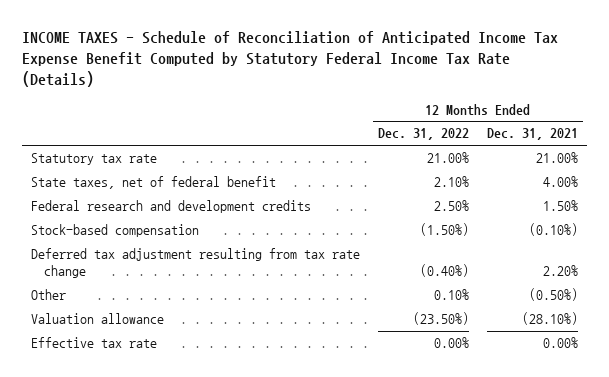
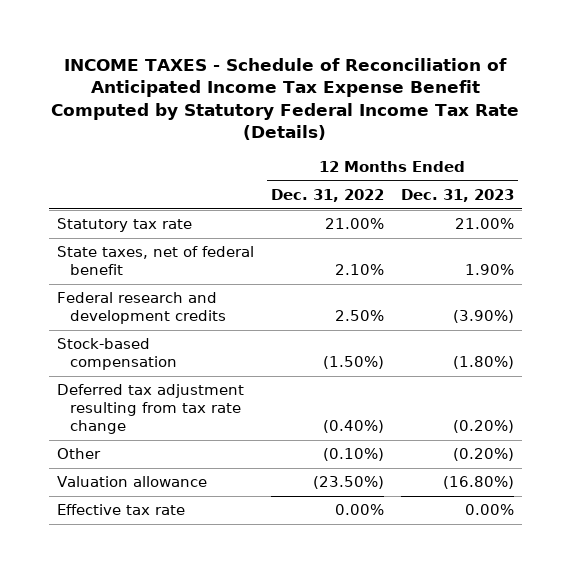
- | 12 Months Ended Dec. 31, 2022 | 12 Months Ended Dec. 31, 2021
+ | 12 Months Ended Dec. 31, 2022 | 12 Months Ended Dec. 31, 2023
- Other | 0.10% | (0.50%)
+ Other | (0.10%) | (0.20%)

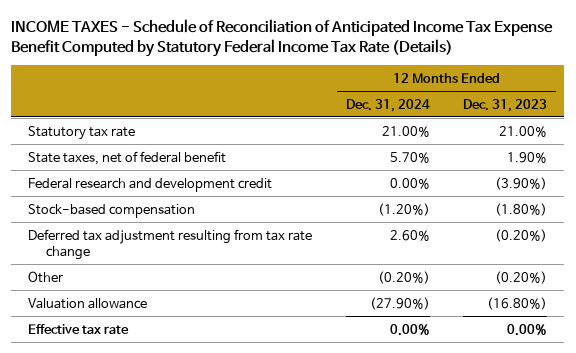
- | 12 Months Ended Dec. 31, 2022 | 12 Months Ended Dec. 31, 2023
+ | 12 Months Ended Dec. 31, 2024 | 12 Months Ended Dec. 31, 2023
- Federal research and development credits | 2.50% | (3.90%)
+ Federal research and development credit | 0.00% | (3.90%)

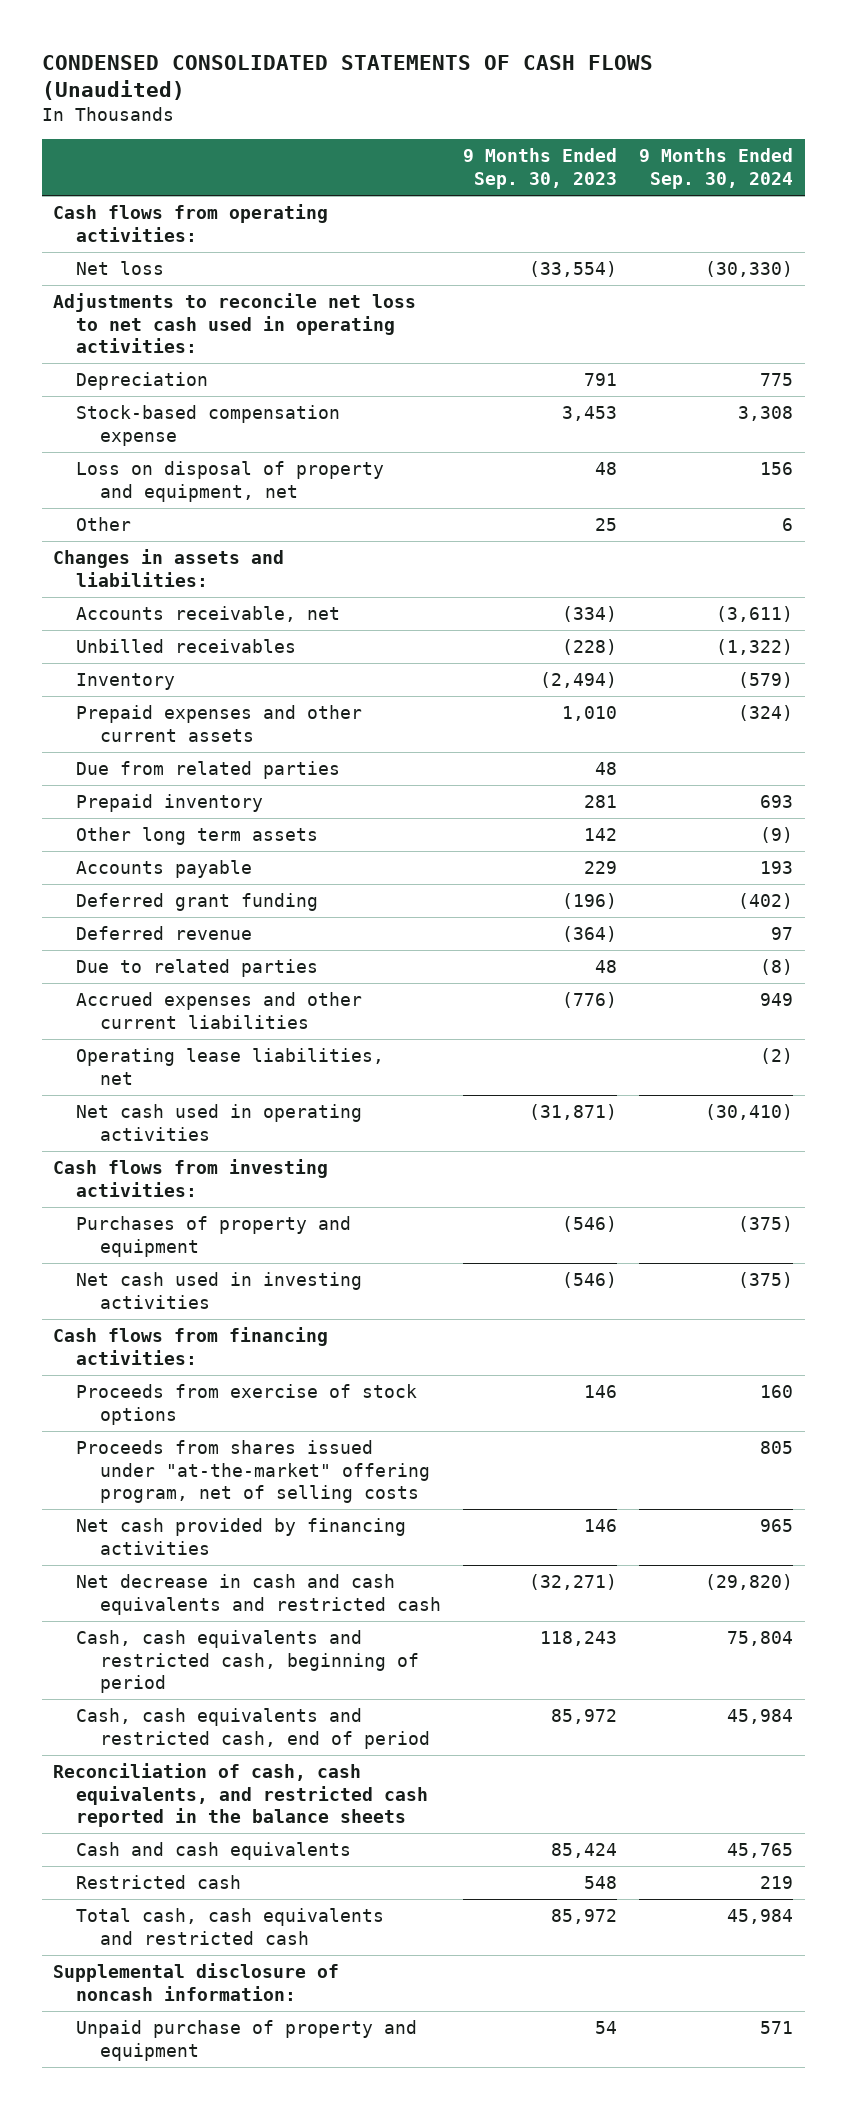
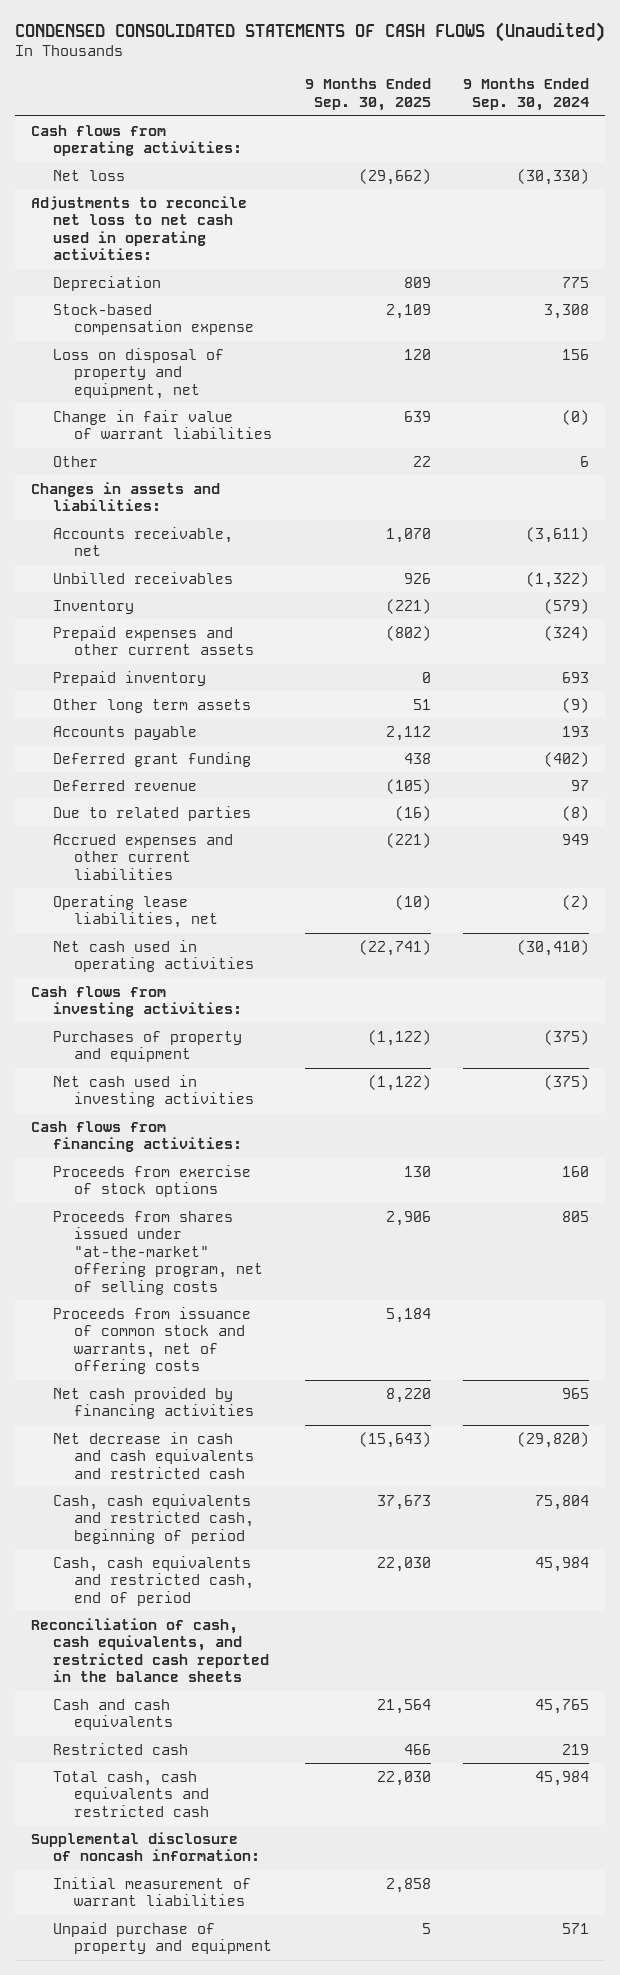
- | 9 Months Ended Sep. 30, 2023 | 9 Months Ended Sep. 30, 2024
+ | 9 Months Ended Sep. 30, 2025 | 9 Months Ended Sep. 30, 2024
+ Change in fair value of warrant liabilities | 639 | (0)
- Due from related parties | 48 |
+ Proceeds from issuance of common stock and warrants, net of offering costs | 5,184 |
+ Initial measurement of warrant liabilities | 2,858 |

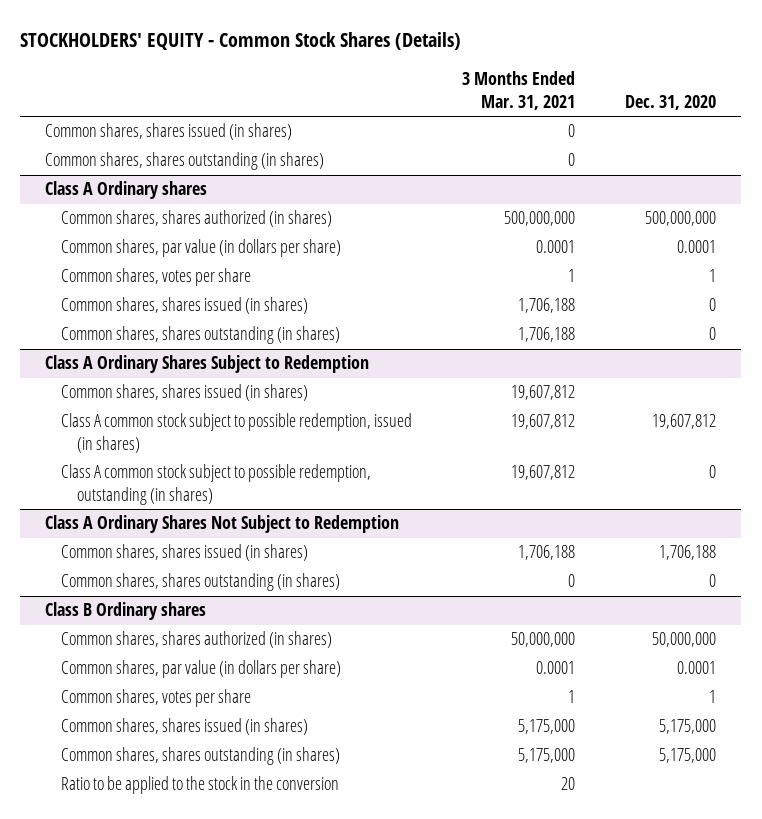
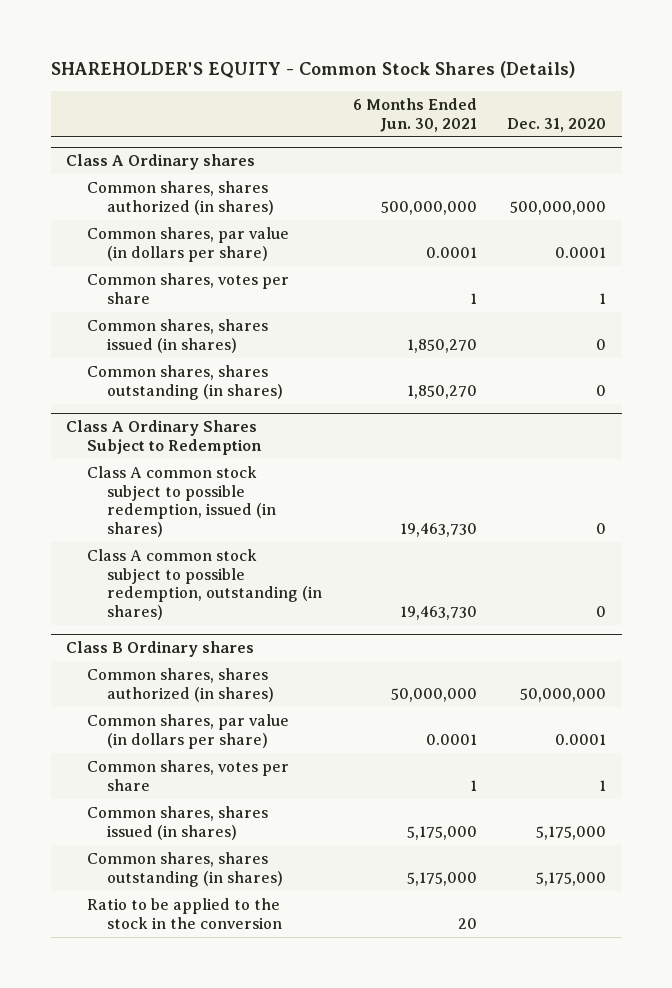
- STOCKHOLDERS' EQUITY - Common Stock Shares (Details)
+ SHAREHOLDER'S EQUITY - Common Stock Shares (Details)
- | 3 Months Ended Mar. 31, 2021 | Dec. 31, 2020
+ | 6 Months Ended Jun. 30, 2021 | Dec. 31, 2020
- Common shares, shares issued (in shares) | 0 |
- Common shares, shares outstanding (in shares) | 0 |
@ Class A Ordinary Shares Subject to Redemption
- Common shares, shares issued (in shares) | 19,607,812 |
- Class A common stock subject to possible redemption, issued (in shares) | 19,607,812 | 19,607,812
+ Class A common stock subject to possible redemption, issued (in shares) | 19,463,730 | 0
- Class A Ordinary Shares Not Subject to Redemption
- Common shares, shares issued (in shares) | 1,706,188 | 1,706,188
- Common shares, shares outstanding (in shares) | 0 | 0

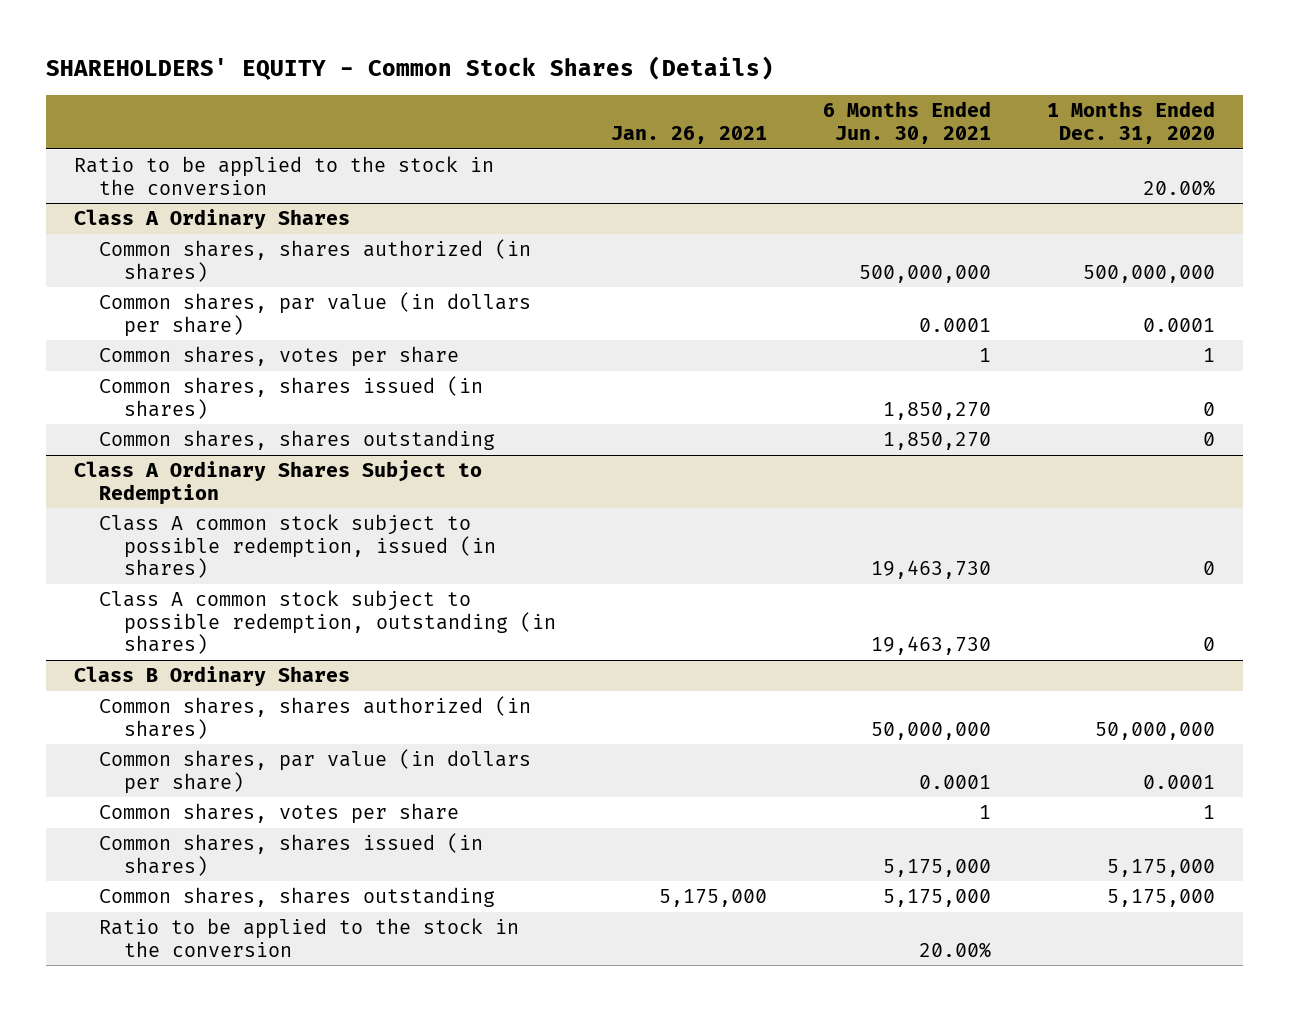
- SHAREHOLDER'S EQUITY - Common Stock Shares (Details)
+ SHAREHOLDERS' EQUITY - Common Stock Shares (Details)
- | 6 Months Ended Jun. 30, 2021 | Dec. 31, 2020
+ | Jan. 26, 2021 | 6 Months Ended Jun. 30, 2021 | 1 Months Ended Dec. 31, 2020
- Class A Ordinary shares
+ Ratio to be applied to the stock in the conversion | | | 20.00%
+ Class A Ordinary Shares
- Common shares, shares outstanding (in shares) | 1,850,270 | 0
+ Common shares, shares outstanding | | 1,850,270 | 0
- Class B Ordinary shares
+ Class B Ordinary Shares
- Common shares, shares outstanding (in shares) | 5,175,000 | 5,175,000
- Ratio to be applied to the stock in the conversion | 20 |
+ Common shares, shares outstanding | 5,175,000 | 5,175,000 | 5,175,000
+ Ratio to be applied to the stock in the conversion | | 20.00% |

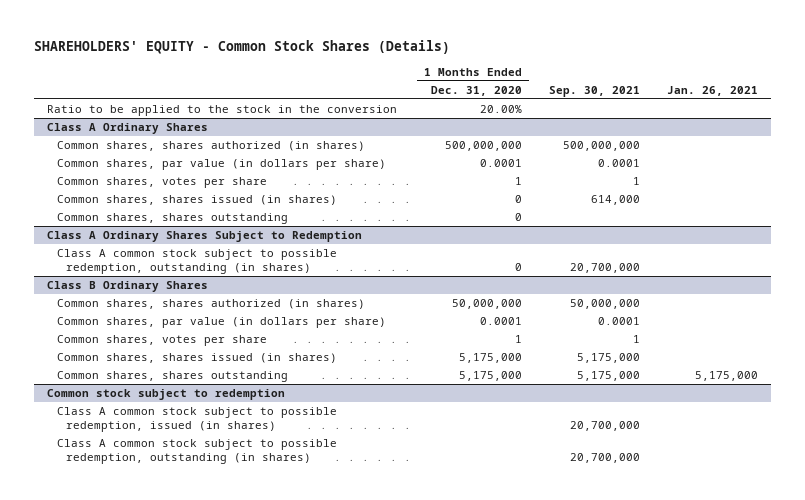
- | Jan. 26, 2021 | 6 Months Ended Jun. 30, 2021 | 1 Months Ended Dec. 31, 2020
+ | 1 Months Ended Dec. 31, 2020 | Sep. 30, 2021 | Jan. 26, 2021
@ Class A Ordinary Shares Subject to Redemption
- Class A common stock subject to possible redemption, issued (in shares) | | 19,463,730 | 0
@ Class B Ordinary Shares
- Ratio to be applied to the stock in the conversion | | 20.00% |
+ Common stock subject to redemption
+ Class A common stock subject to possible redemption, issued (in shares) | | 20,700,000 |
+ Class A common stock subject to possible redemption, outstanding (in shares) | | 20,700,000 |

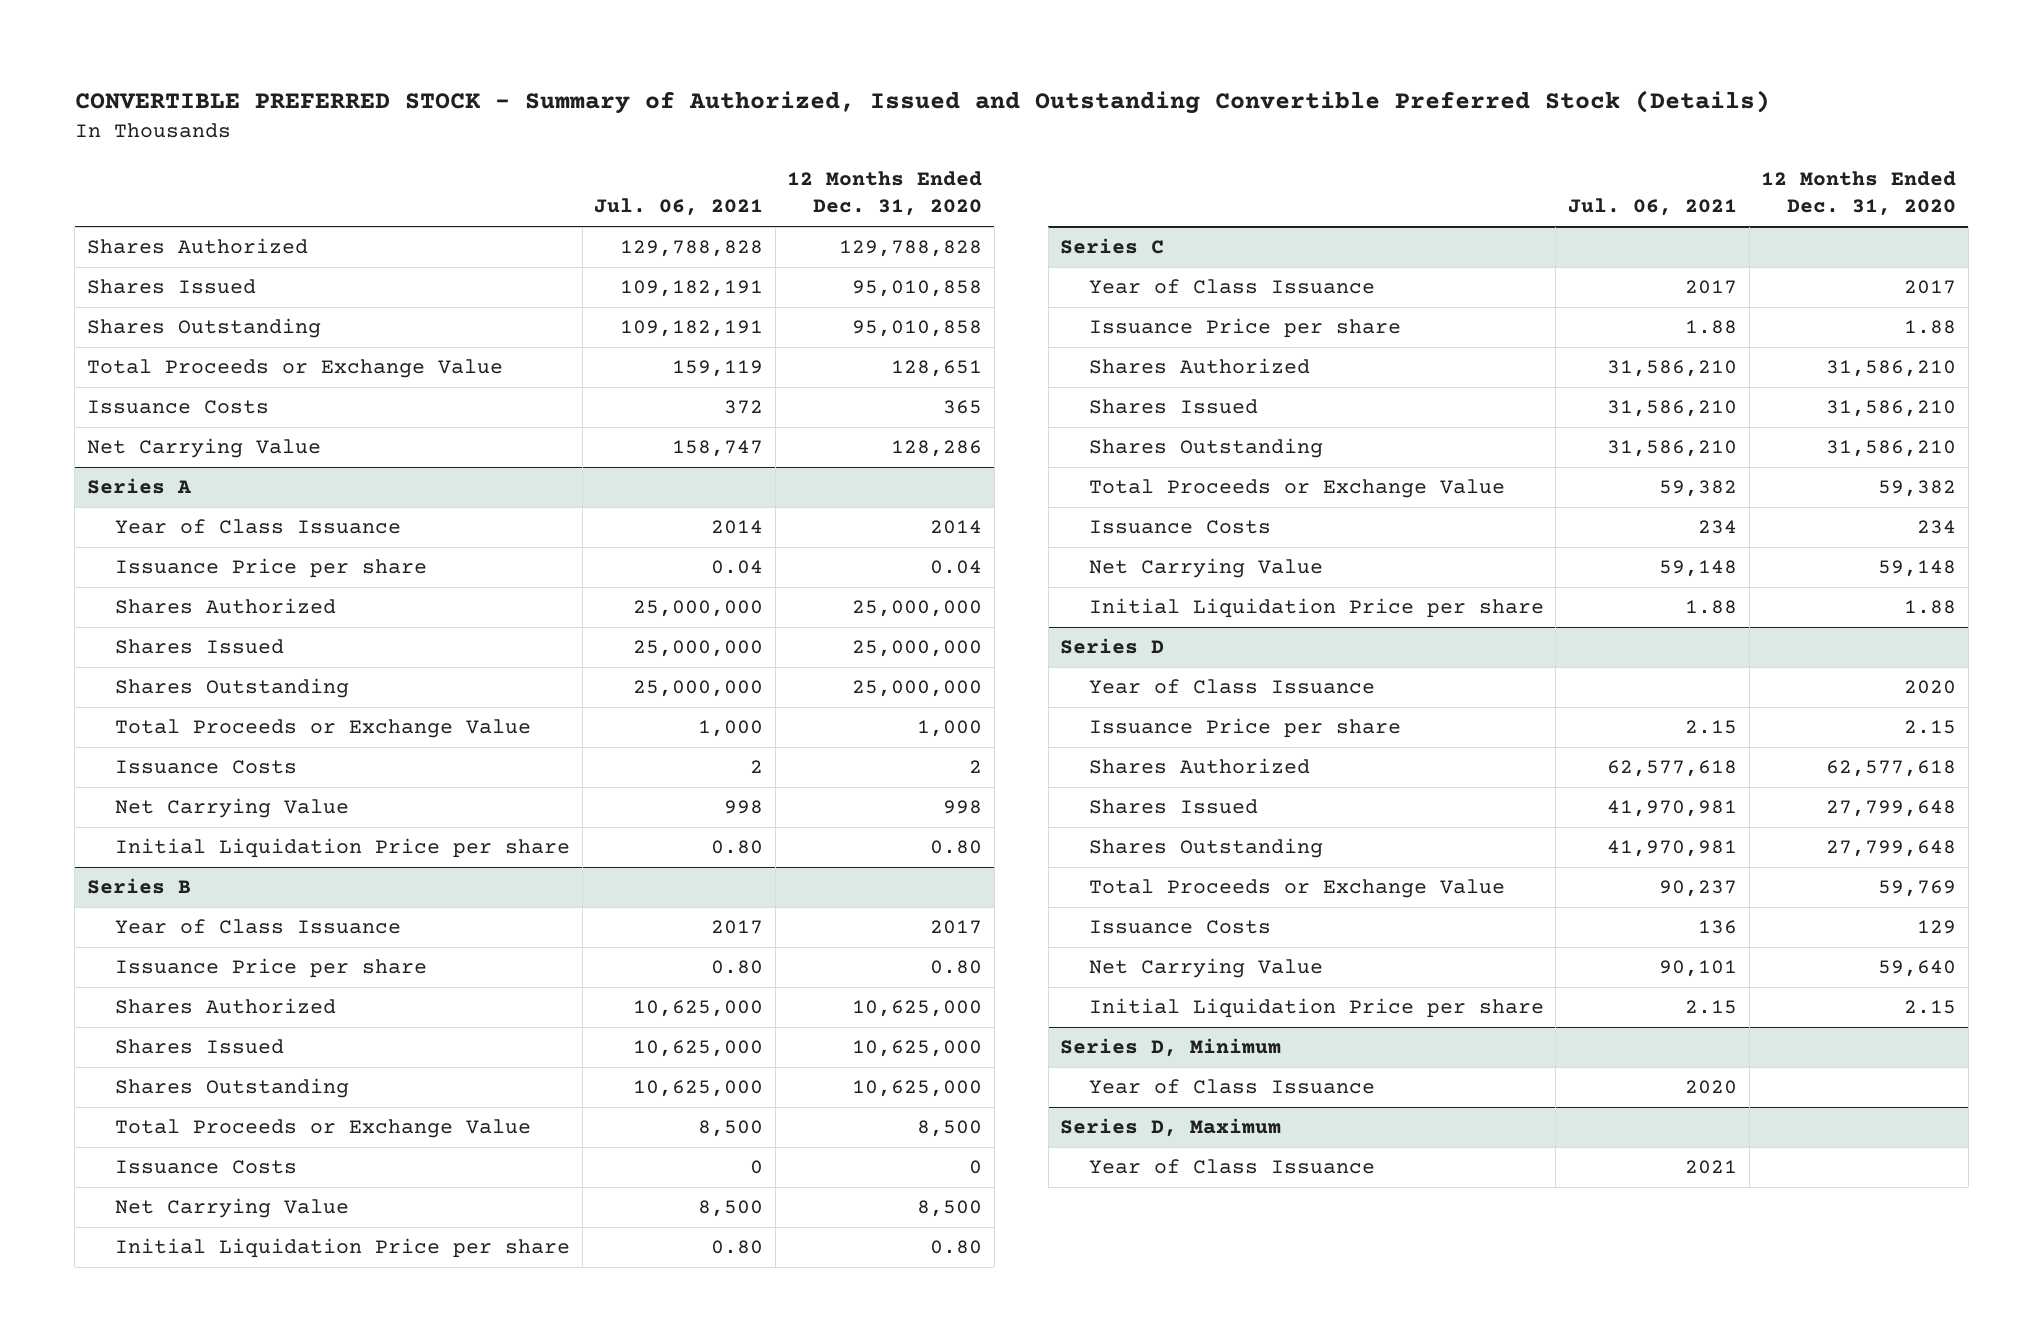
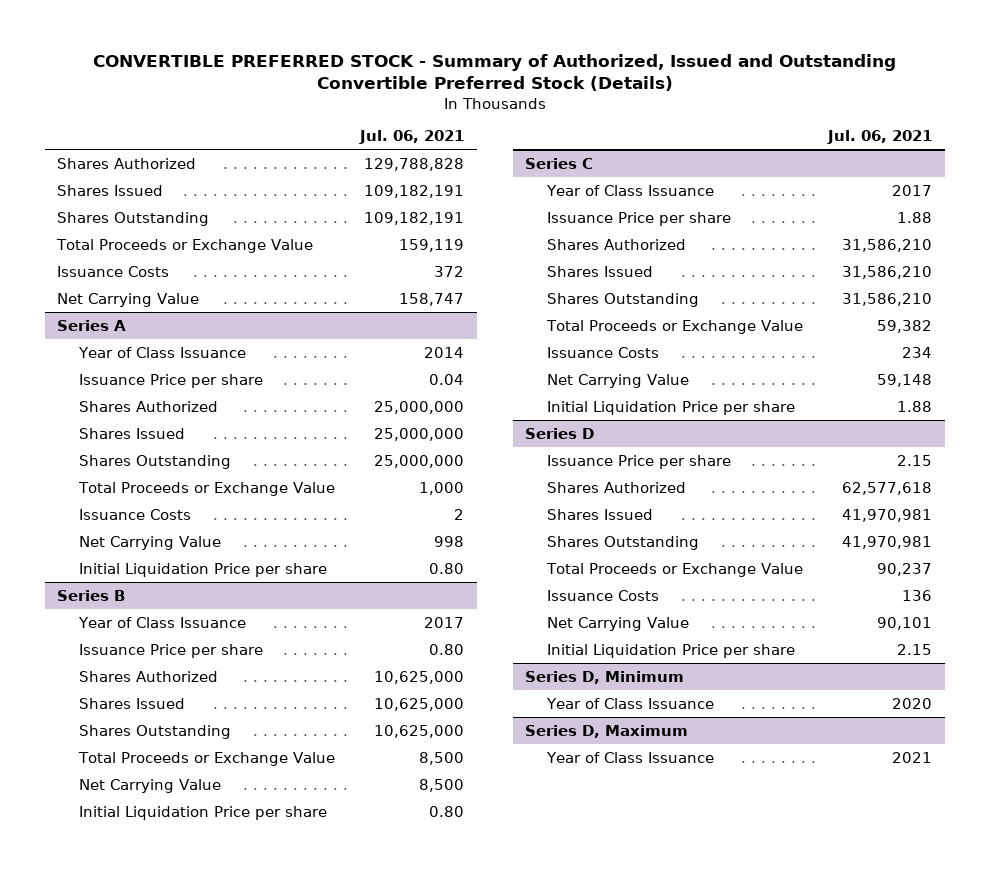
- | Jul. 06, 2021 | 12 Months Ended Dec. 31, 2020
+ | Jul. 06, 2021
@ Series B
- Issuance Costs | 0 | 0
@ Series D
- Year of Class Issuance | | 2020

